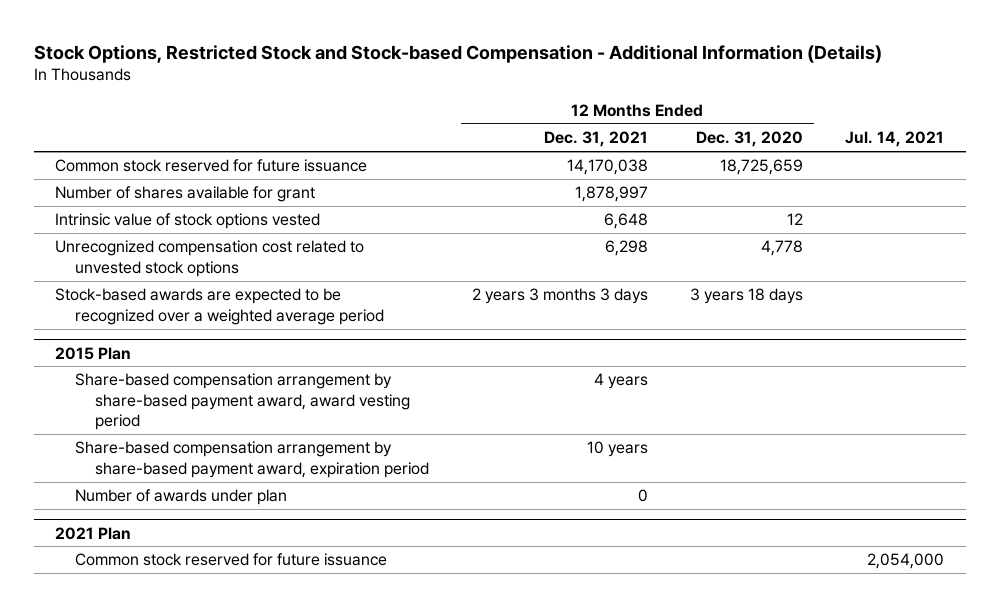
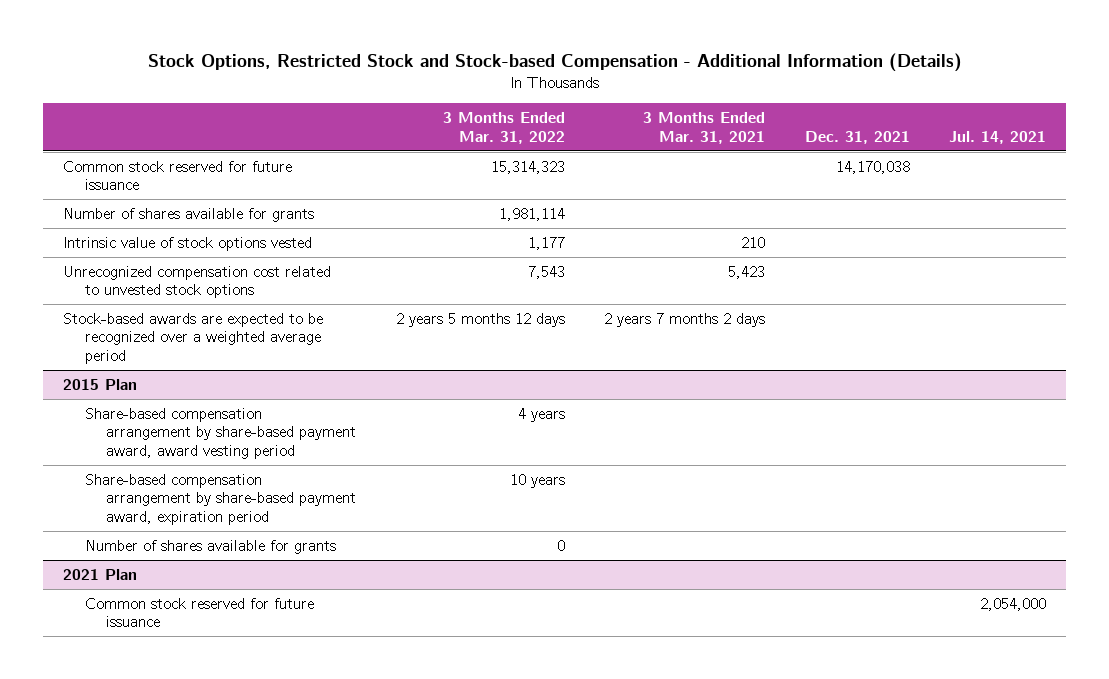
- | 12 Months Ended Dec. 31, 2021 | 12 Months Ended Dec. 31, 2020 | Jul. 14, 2021
+ | 3 Months Ended Mar. 31, 2022 | 3 Months Ended Mar. 31, 2021 | Dec. 31, 2021 | Jul. 14, 2021
- Number of shares available for grant | 1,878,997 | |
+ Number of shares available for grants | 1,981,114 | | |
@ 2015 Plan
- Number of awards under plan | 0 | |
+ Number of shares available for grants | 0 | | |

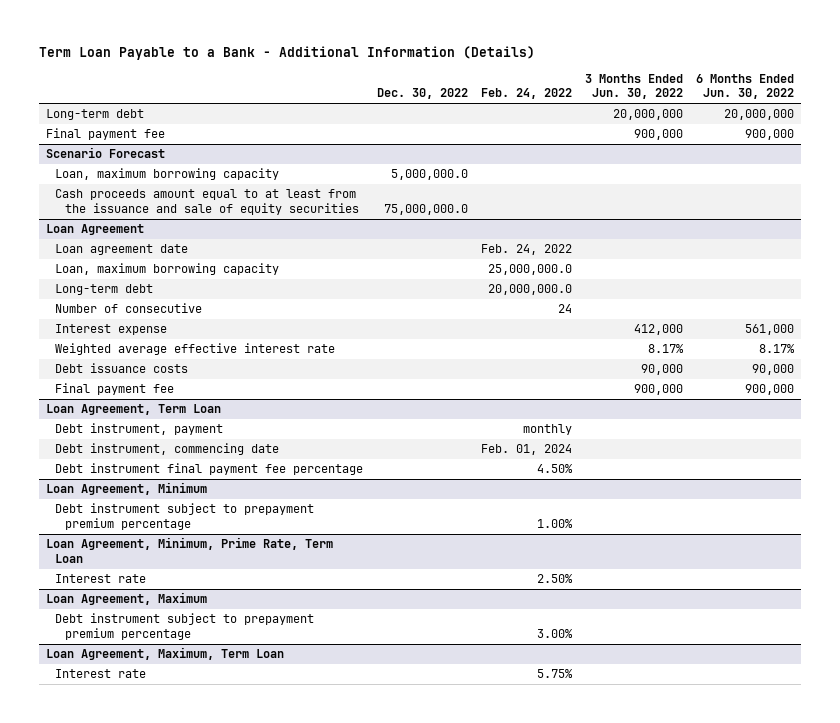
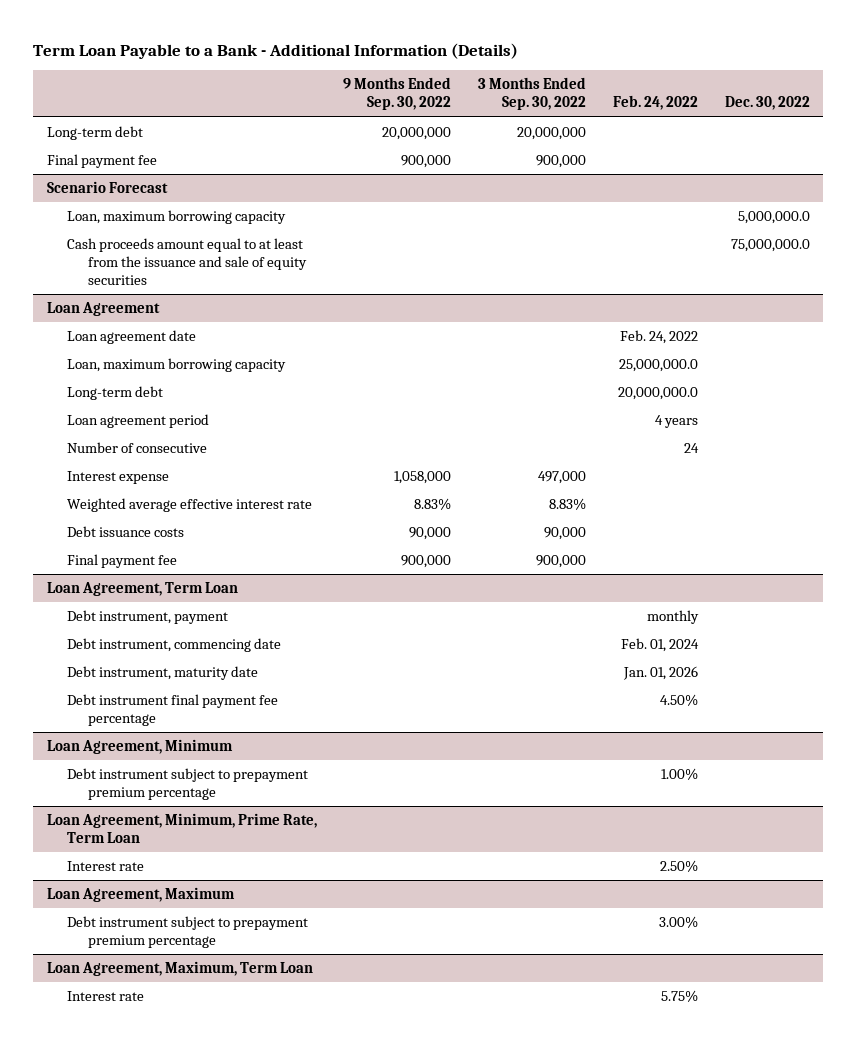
- | Dec. 30, 2022 | Feb. 24, 2022 | 3 Months Ended Jun. 30, 2022 | 6 Months Ended Jun. 30, 2022
+ | 9 Months Ended Sep. 30, 2022 | 3 Months Ended Sep. 30, 2022 | Feb. 24, 2022 | Dec. 30, 2022
@ Loan Agreement
+ Loan agreement period | | | 4 years |
@ Loan Agreement, Term Loan
+ Debt instrument, maturity date | | | Jan. 01, 2026 |

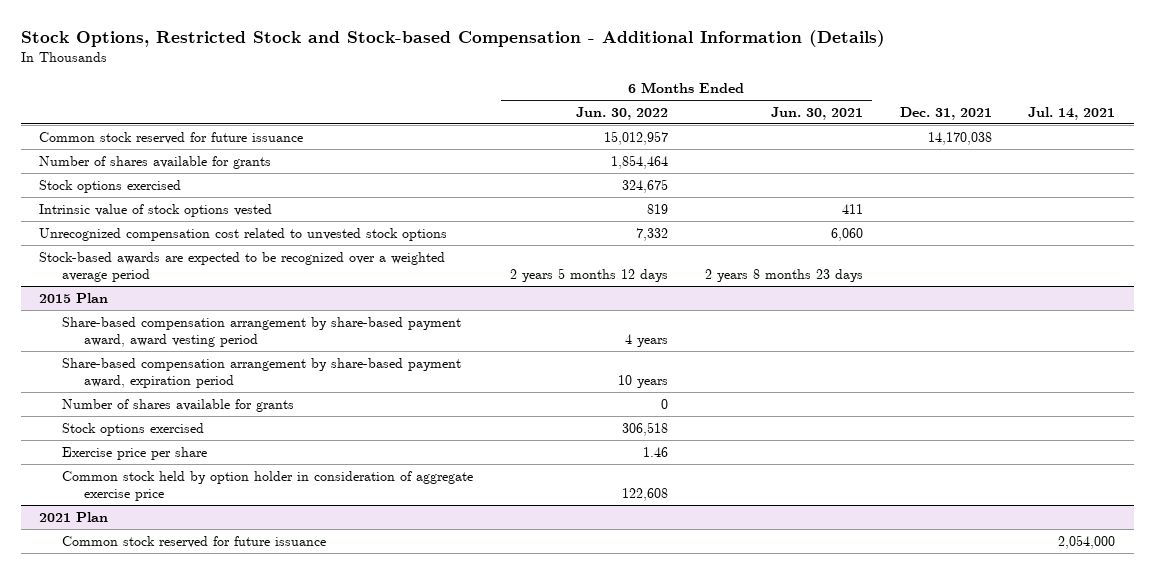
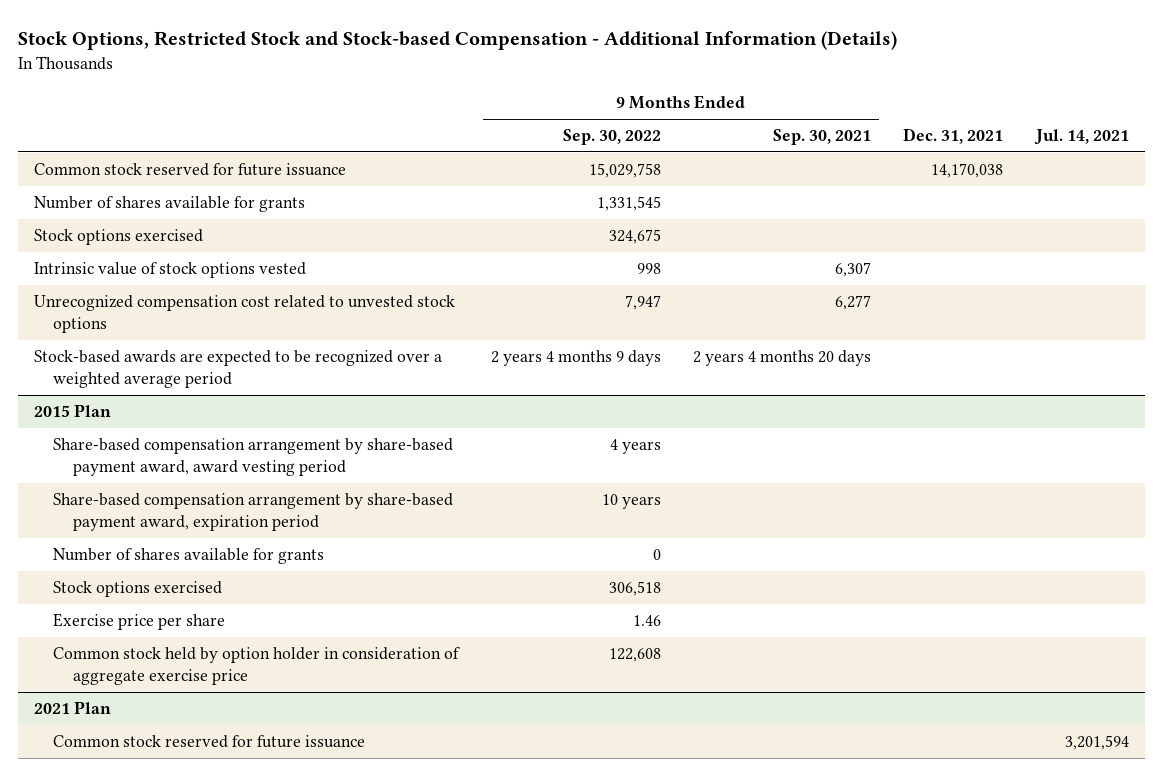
- | 6 Months Ended Jun. 30, 2022 | 6 Months Ended Jun. 30, 2021 | Dec. 31, 2021 | Jul. 14, 2021
+ | 9 Months Ended Sep. 30, 2022 | 9 Months Ended Sep. 30, 2021 | Dec. 31, 2021 | Jul. 14, 2021
@ 2021 Plan
- Common stock reserved for future issuance | | | | 2,054,000
+ Common stock reserved for future issuance | | | | 3,201,594

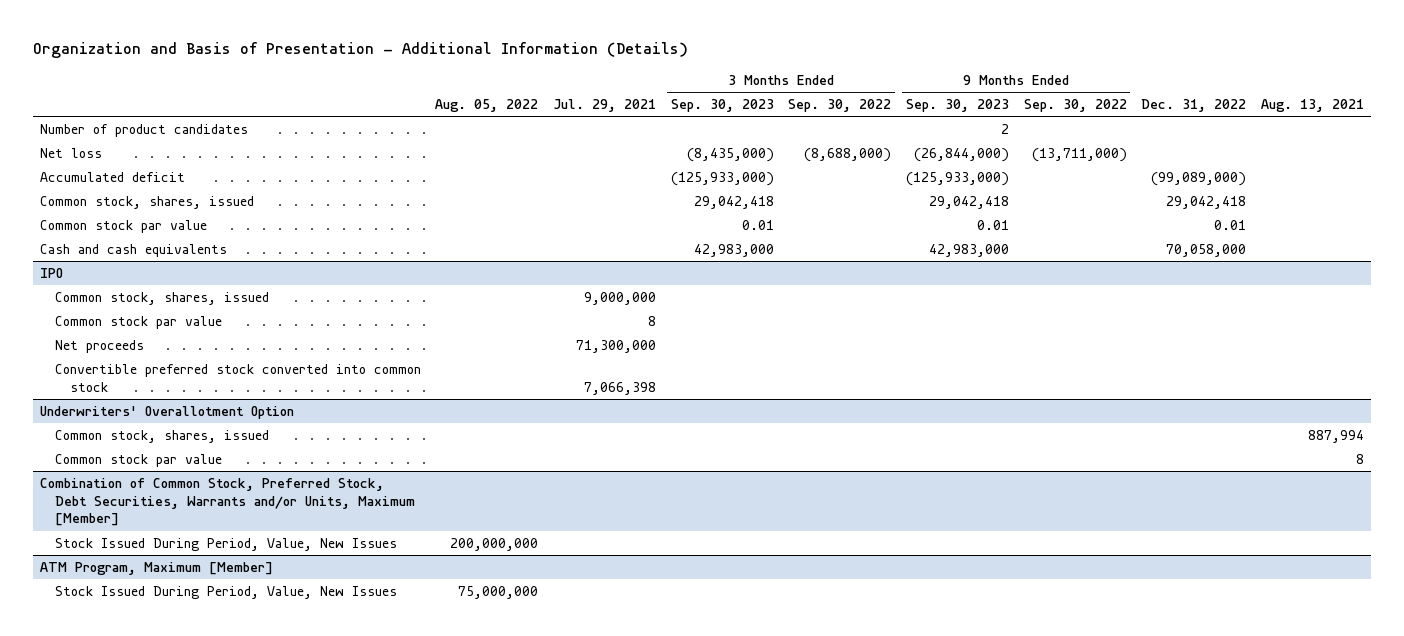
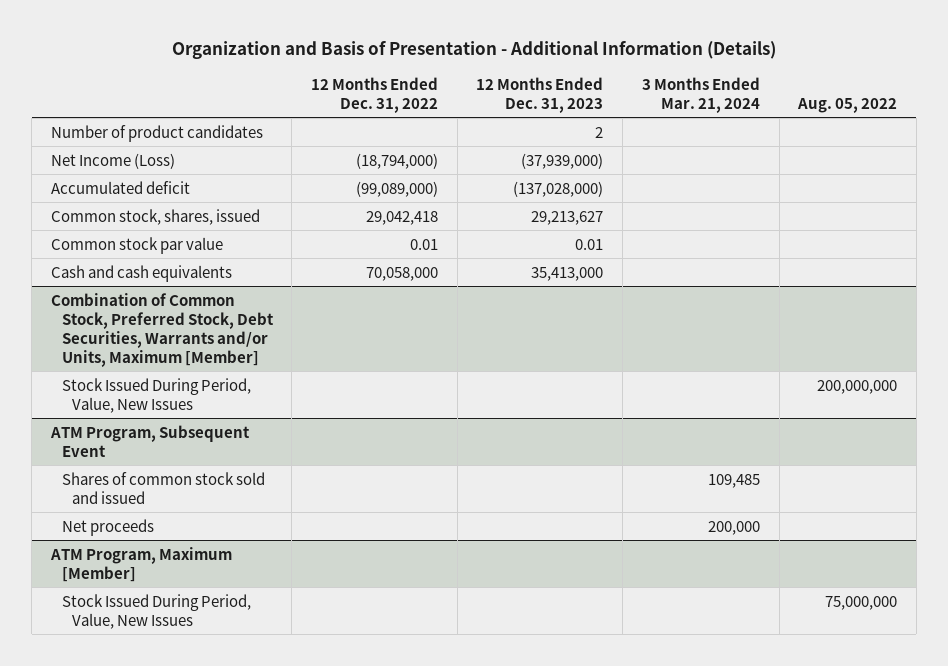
- | Aug. 05, 2022 | Jul. 29, 2021 | 3 Months Ended Sep. 30, 2023 | 3 Months Ended Sep. 30, 2022 | 9 Months Ended Sep. 30, 2023 | 9 Months Ended Sep. 30, 2022 | Dec. 31, 2022 | Aug. 13, 2021
+ | 12 Months Ended Dec. 31, 2022 | 12 Months Ended Dec. 31, 2023 | 3 Months Ended Mar. 21, 2024 | Aug. 05, 2022
- Net loss | | | (8,435,000) | (8,688,000) | (26,844,000) | (13,711,000) | |
+ Net Income (Loss) | (18,794,000) | (37,939,000) | |
- IPO
- Common stock, shares, issued | | 9,000,000 | | | | | |
- Common stock par value | | 8 | | | | | |
- Net proceeds | | 71,300,000 | | | | | |
- Convertible preferred stock converted into common stock | | 7,066,398 | | | | | |
- Underwriters' Overallotment Option
- Common stock, shares, issued | | | | | | | | 887,994
- Common stock par value | | | | | | | | 8
+ ATM Program, Subsequent Event
+ Shares of common stock sold and issued | | | 109,485 |
+ Net proceeds | | | 200,000 |

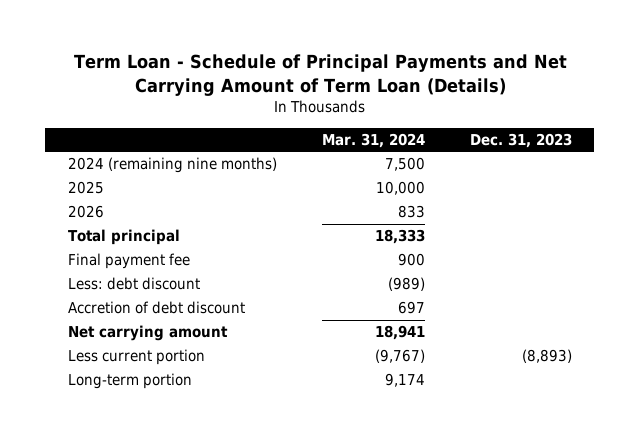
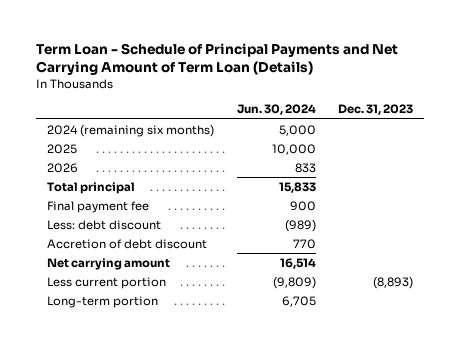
- | Mar. 31, 2024 | Dec. 31, 2023
+ | Jun. 30, 2024 | Dec. 31, 2023
- 2024 (remaining nine months) | 7,500 |
+ 2024 (remaining six months) | 5,000 |

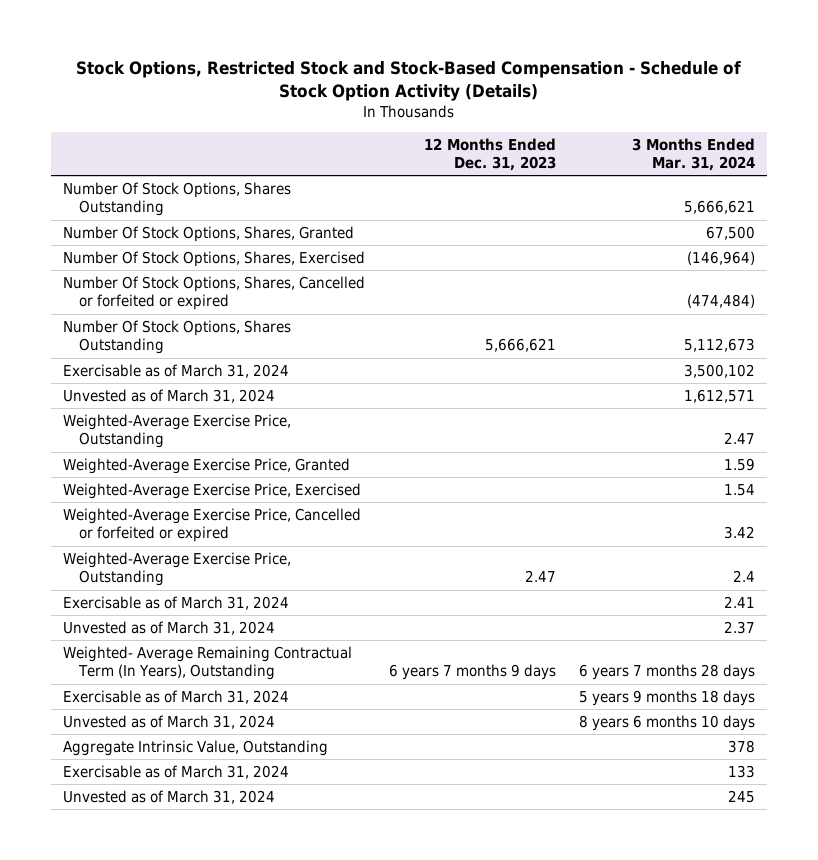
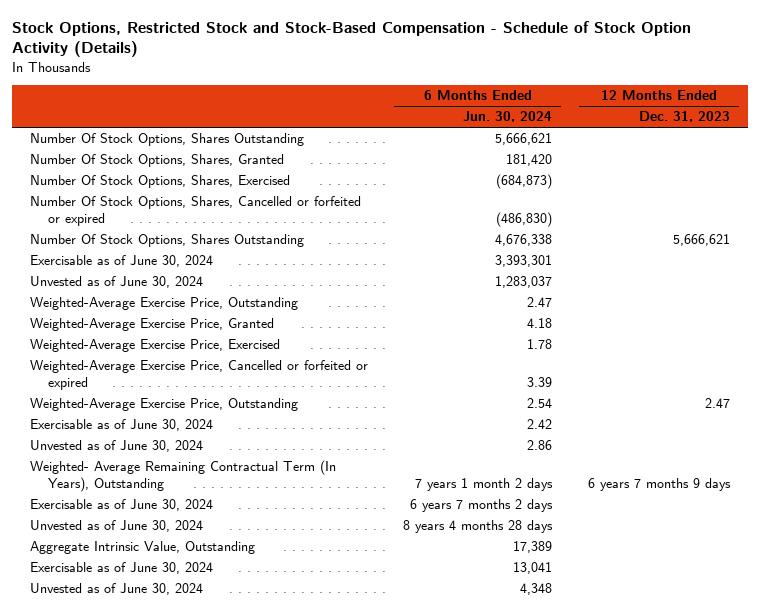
- | 12 Months Ended Dec. 31, 2023 | 3 Months Ended Mar. 31, 2024
+ | 6 Months Ended Jun. 30, 2024 | 12 Months Ended Dec. 31, 2023
- Exercisable as of March 31, 2024 | | 3,500,102
- Unvested as of March 31, 2024 | | 1,612,571
+ Exercisable as of June 30, 2024 | 3,393,301 |
+ Unvested as of June 30, 2024 | 1,283,037 |
- Exercisable as of March 31, 2024 | | 2.41
- Unvested as of March 31, 2024 | | 2.37
+ Exercisable as of June 30, 2024 | 2.42 |
+ Unvested as of June 30, 2024 | 2.86 |
- Exercisable as of March 31, 2024 | | 5 years 9 months 18 days
- Unvested as of March 31, 2024 | | 8 years 6 months 10 days
+ Exercisable as of June 30, 2024 | 6 years 7 months 2 days |
+ Unvested as of June 30, 2024 | 8 years 4 months 28 days |
- Exercisable as of March 31, 2024 | | 133
- Unvested as of March 31, 2024 | | 245
+ Exercisable as of June 30, 2024 | 13,041 |
+ Unvested as of June 30, 2024 | 4,348 |

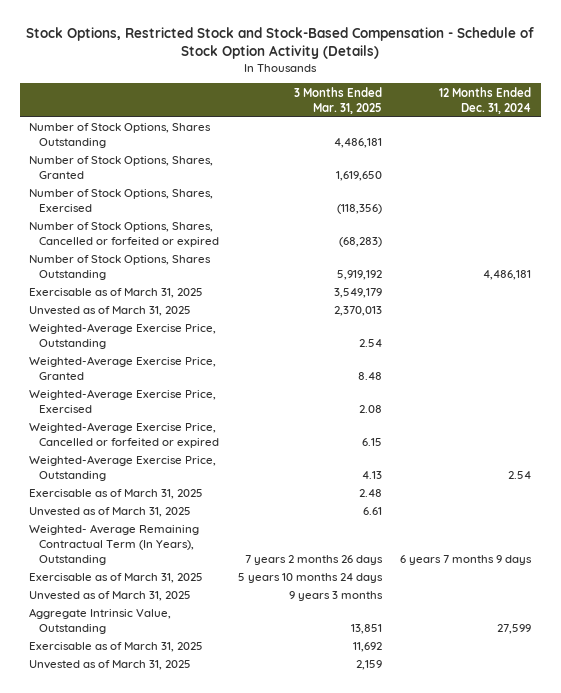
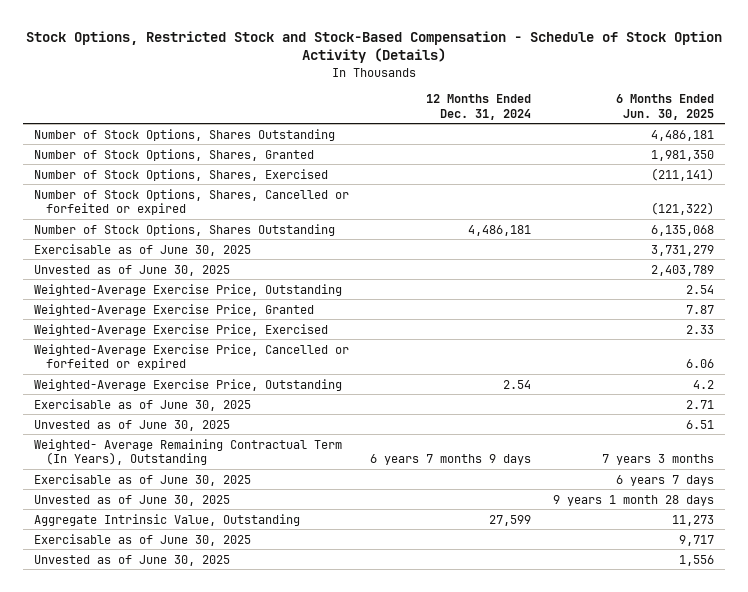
- | 3 Months Ended Mar. 31, 2025 | 12 Months Ended Dec. 31, 2024
+ | 12 Months Ended Dec. 31, 2024 | 6 Months Ended Jun. 30, 2025
- Exercisable as of March 31, 2025 | 3,549,179 |
- Unvested as of March 31, 2025 | 2,370,013 |
+ Exercisable as of June 30, 2025 | | 3,731,279
+ Unvested as of June 30, 2025 | | 2,403,789
- Exercisable as of March 31, 2025 | 2.48 |
- Unvested as of March 31, 2025 | 6.61 |
+ Exercisable as of June 30, 2025 | | 2.71
+ Unvested as of June 30, 2025 | | 6.51
- Exercisable as of March 31, 2025 | 5 years 10 months 24 days |
- Unvested as of March 31, 2025 | 9 years 3 months |
+ Exercisable as of June 30, 2025 | | 6 years 7 days
+ Unvested as of June 30, 2025 | | 9 years 1 month 28 days
- Exercisable as of March 31, 2025 | 11,692 |
- Unvested as of March 31, 2025 | 2,159 |
+ Exercisable as of June 30, 2025 | | 9,717
+ Unvested as of June 30, 2025 | | 1,556

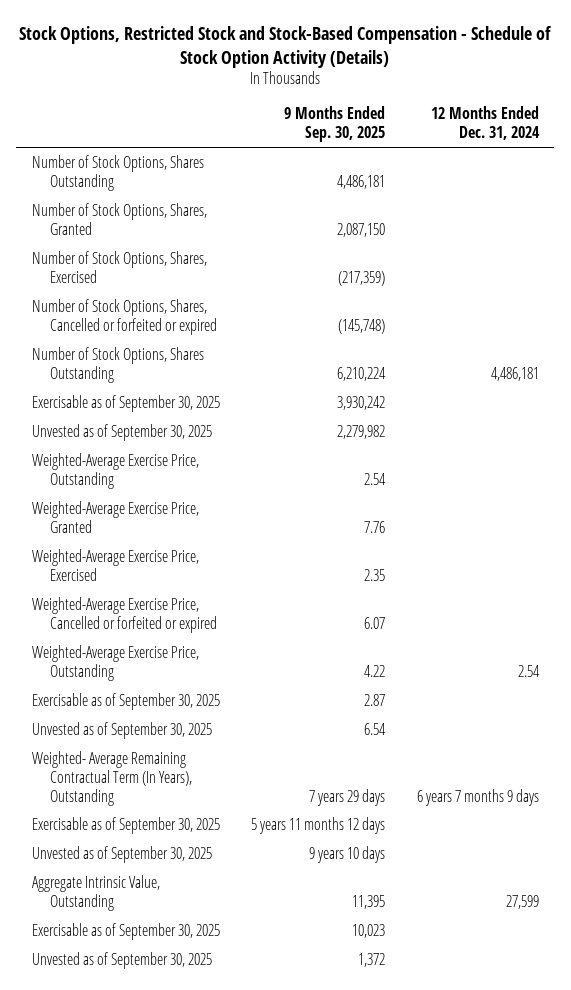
- | 12 Months Ended Dec. 31, 2024 | 6 Months Ended Jun. 30, 2025
+ | 9 Months Ended Sep. 30, 2025 | 12 Months Ended Dec. 31, 2024
- Exercisable as of June 30, 2025 | | 3,731,279
- Unvested as of June 30, 2025 | | 2,403,789
+ Exercisable as of September 30, 2025 | 3,930,242 |
+ Unvested as of September 30, 2025 | 2,279,982 |
- Exercisable as of June 30, 2025 | | 2.71
- Unvested as of June 30, 2025 | | 6.51
+ Exercisable as of September 30, 2025 | 2.87 |
+ Unvested as of September 30, 2025 | 6.54 |
- Exercisable as of June 30, 2025 | | 6 years 7 days
- Unvested as of June 30, 2025 | | 9 years 1 month 28 days
+ Exercisable as of September 30, 2025 | 5 years 11 months 12 days |
+ Unvested as of September 30, 2025 | 9 years 10 days |
- Exercisable as of June 30, 2025 | | 9,717
- Unvested as of June 30, 2025 | | 1,556
+ Exercisable as of September 30, 2025 | 10,023 |
+ Unvested as of September 30, 2025 | 1,372 |

